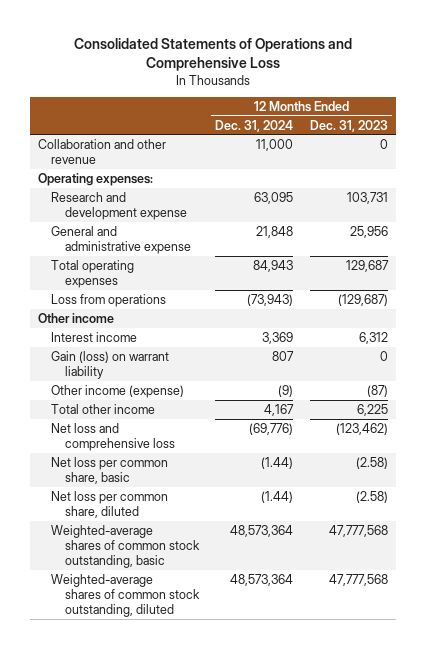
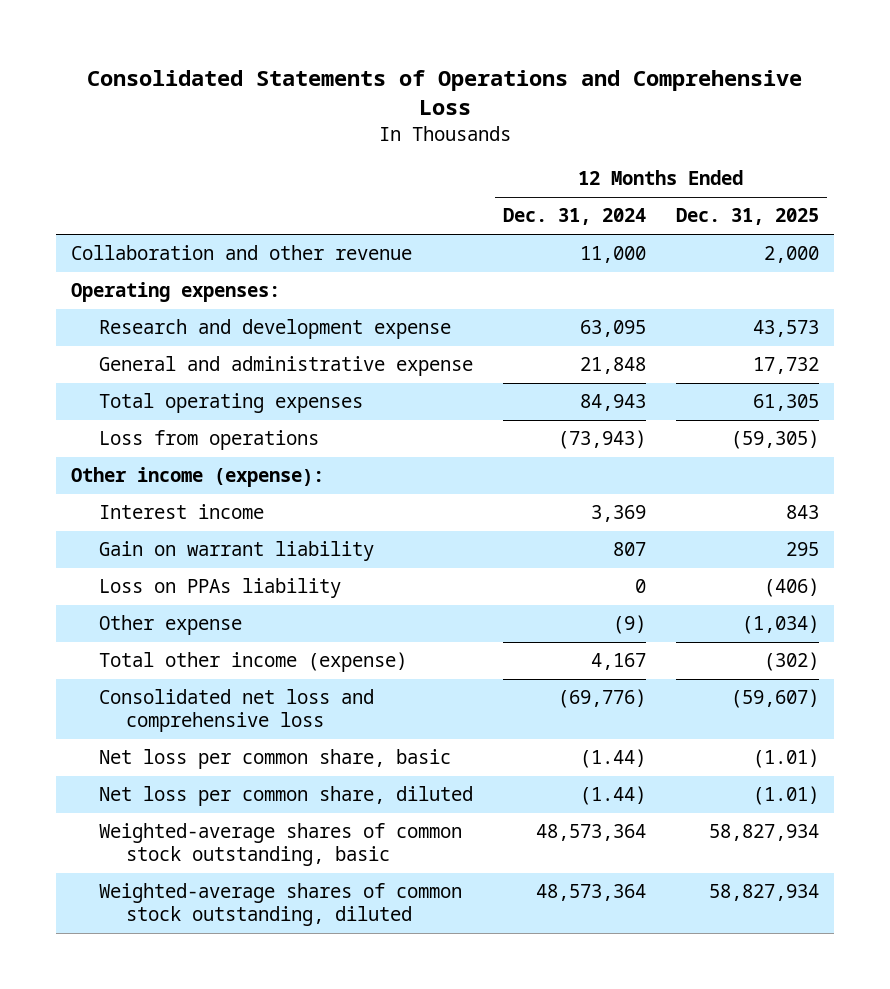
- | 12 Months Ended Dec. 31, 2024 | 12 Months Ended Dec. 31, 2023
+ | 12 Months Ended Dec. 31, 2024 | 12 Months Ended Dec. 31, 2025
- Other income
+ Other income (expense):
- Gain (loss) on warrant liability | 807 | 0
- Other income (expense) | (9) | (87)
- Total other income | 4,167 | 6,225
- Net loss and comprehensive loss | (69,776) | (123,462)
+ Gain on warrant liability | 807 | 295
+ Loss on PPAs liability | 0 | (406)
+ Other expense | (9) | (1,034)
+ Total other income (expense) | 4,167 | (302)
+ Consolidated net loss and comprehensive loss | (69,776) | (59,607)

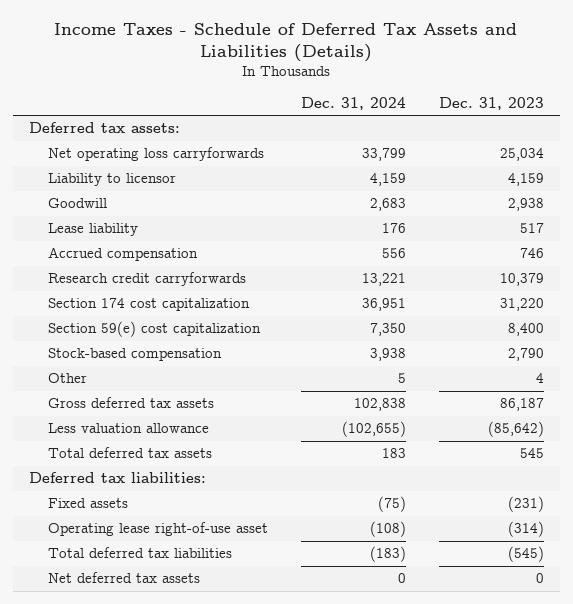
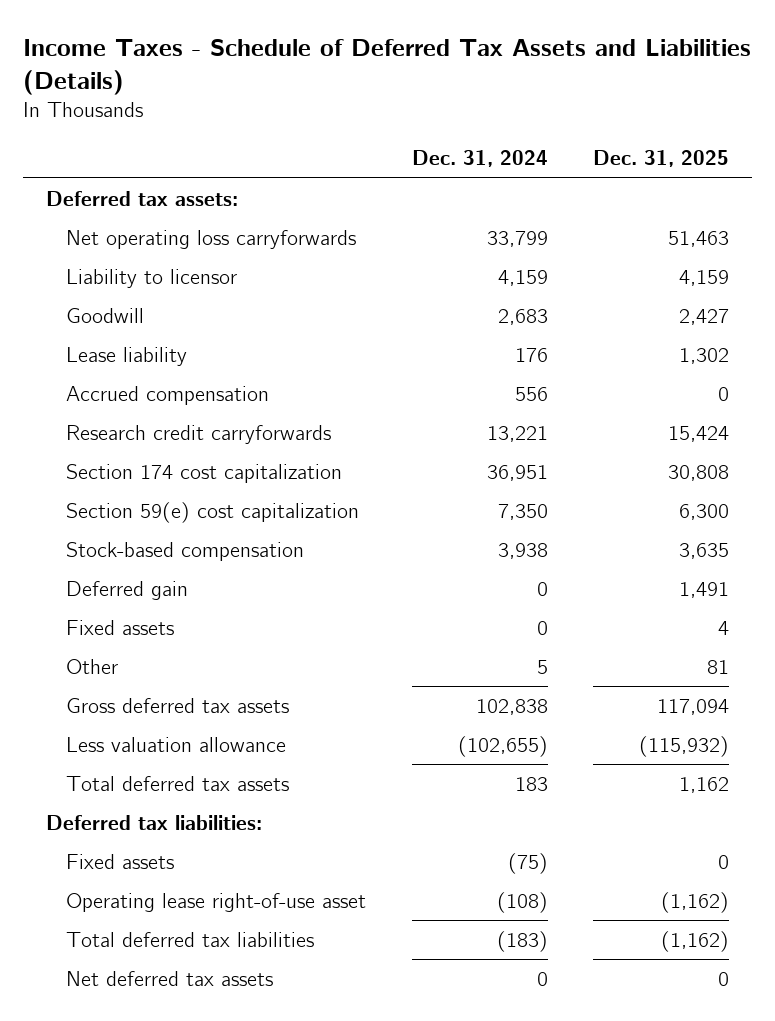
- | Dec. 31, 2024 | Dec. 31, 2023
+ | Dec. 31, 2024 | Dec. 31, 2025
+ Deferred gain | 0 | 1,491
+ Fixed assets | 0 | 4

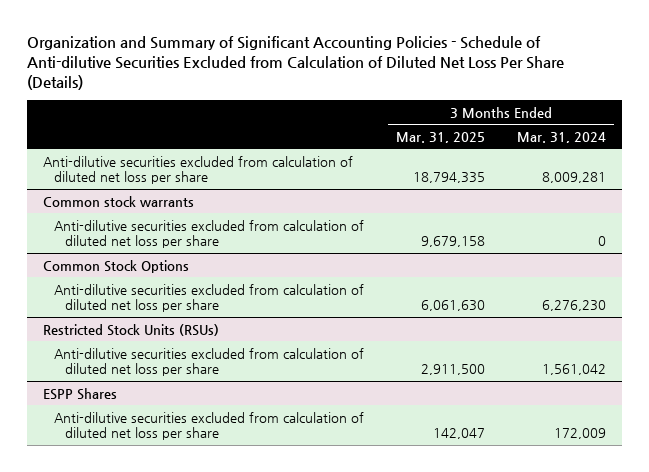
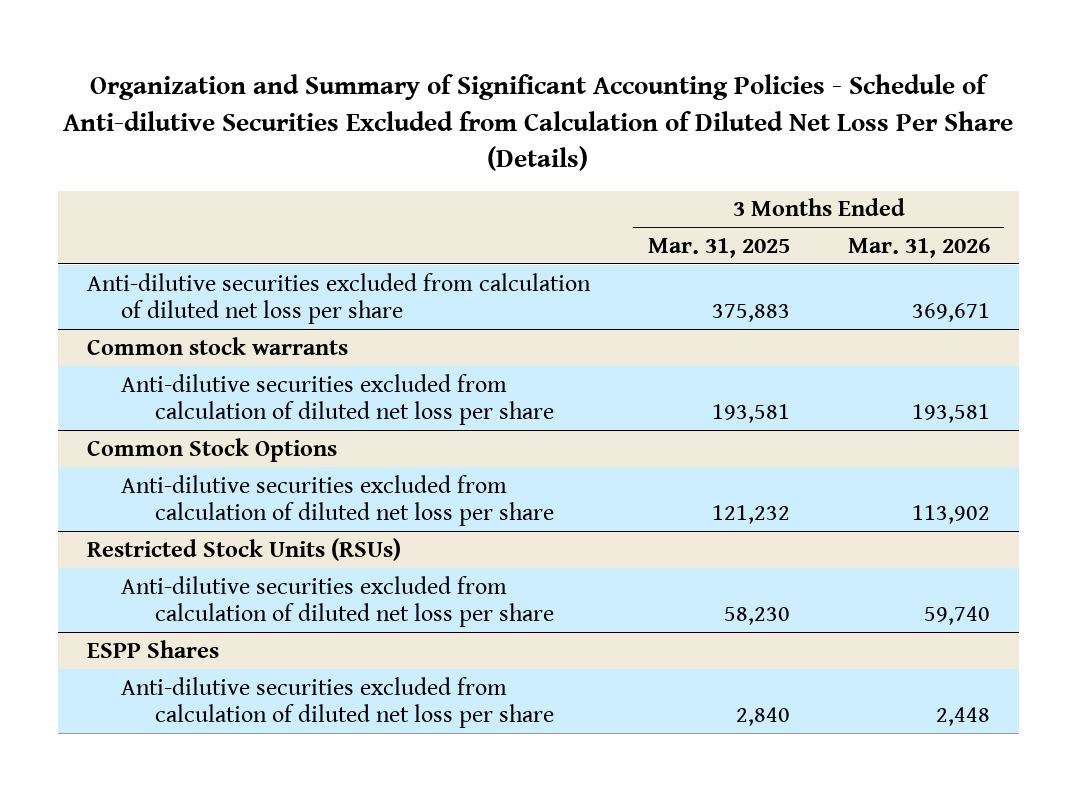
- | 3 Months Ended Mar. 31, 2025 | 3 Months Ended Mar. 31, 2024
+ | 3 Months Ended Mar. 31, 2025 | 3 Months Ended Mar. 31, 2026
- Anti-dilutive securities excluded from calculation of diluted net loss per share | 18,794,335 | 8,009,281
+ Anti-dilutive securities excluded from calculation of diluted net loss per share | 375,883 | 369,671
@ Common stock warrants
- Anti-dilutive securities excluded from calculation of diluted net loss per share | 9,679,158 | 0
+ Anti-dilutive securities excluded from calculation of diluted net loss per share | 193,581 | 193,581
@ Common Stock Options
- Anti-dilutive securities excluded from calculation of diluted net loss per share | 6,061,630 | 6,276,230
+ Anti-dilutive securities excluded from calculation of diluted net loss per share | 121,232 | 113,902
@ Restricted Stock Units (RSUs)
- Anti-dilutive securities excluded from calculation of diluted net loss per share | 2,911,500 | 1,561,042
+ Anti-dilutive securities excluded from calculation of diluted net loss per share | 58,230 | 59,740
@ ESPP Shares
- Anti-dilutive securities excluded from calculation of diluted net loss per share | 142,047 | 172,009
+ Anti-dilutive securities excluded from calculation of diluted net loss per share | 2,840 | 2,448

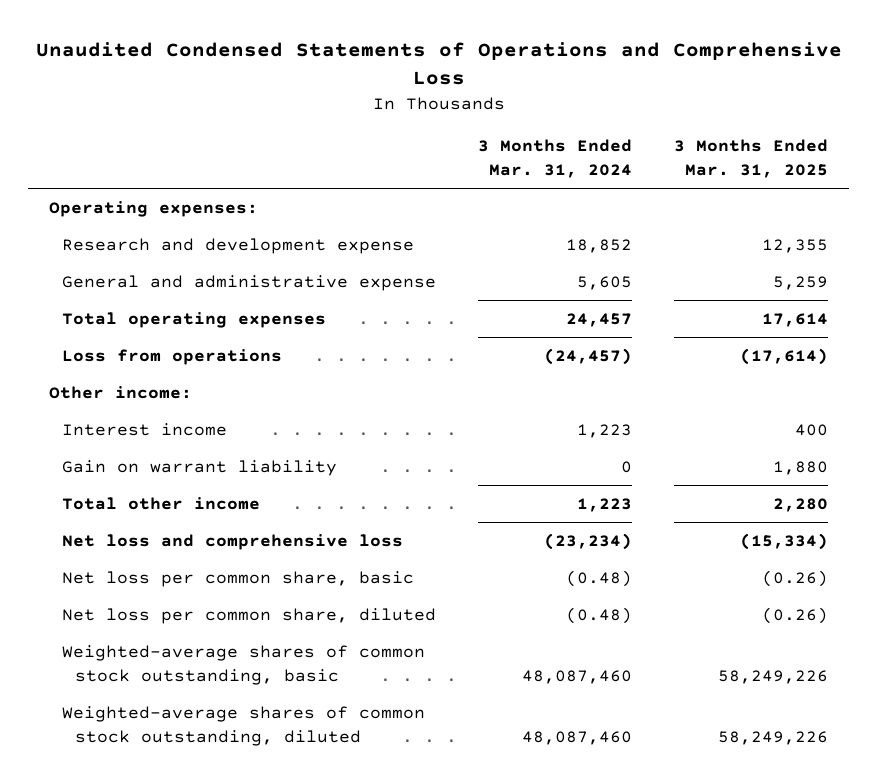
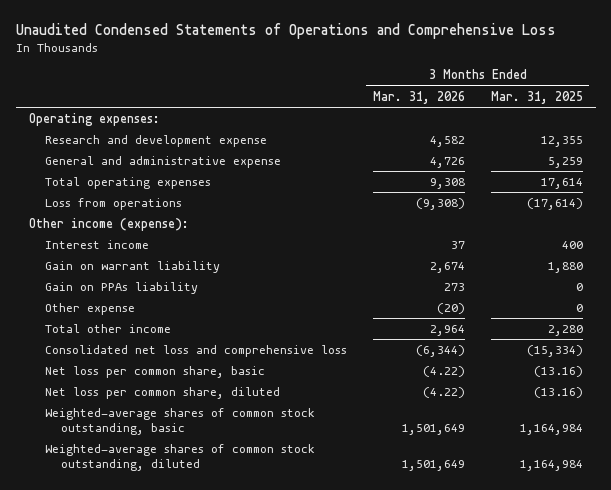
- | 3 Months Ended Mar. 31, 2024 | 3 Months Ended Mar. 31, 2025
+ | 3 Months Ended Mar. 31, 2026 | 3 Months Ended Mar. 31, 2025
- Other income:
+ Other income (expense):
+ Gain on PPAs liability | 273 | 0
+ Other expense | (20) | 0
- Net loss and comprehensive loss | (23,234) | (15,334)
- Net loss per common share, basic | (0.48) | (0.26)
- Net loss per common share, diluted | (0.48) | (0.26)
- Weighted-average shares of common stock outstanding, basic | 48,087,460 | 58,249,226
- Weighted-average shares of common stock outstanding, diluted | 48,087,460 | 58,249,226
+ Consolidated net loss and comprehensive loss | (6,344) | (15,334)
+ Net loss per common share, basic | (4.22) | (13.16)
+ Net loss per common share, diluted | (4.22) | (13.16)
+ Weighted-average shares of common stock outstanding, basic | 1,501,649 | 1,164,984
+ Weighted-average shares of common stock outstanding, diluted | 1,501,649 | 1,164,984

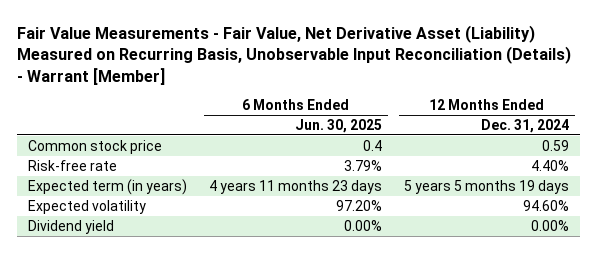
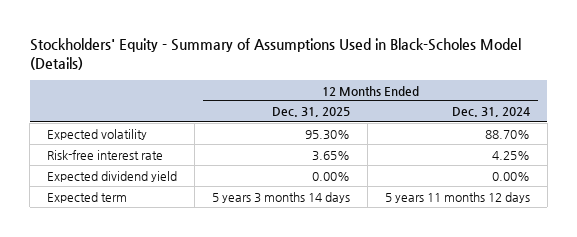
- Fair Value Measurements - Fair Value, Net Derivative Asset (Liability) Measured on Recurring Basis, Unobservable Input Reconciliation (Details) - Warrant [Member]
+ Stockholders' Equity - Summary of Assumptions Used in Black-Scholes Model (Details)
- | 6 Months Ended Jun. 30, 2025 | 12 Months Ended Dec. 31, 2024
+ | 12 Months Ended Dec. 31, 2025 | 12 Months Ended Dec. 31, 2024
- Common stock price | 0.4 | 0.59
- Risk-free rate | 3.79% | 4.40%
- Expected term (in years) | 4 years 11 months 23 days | 5 years 5 months 19 days
- Expected volatility | 97.20% | 94.60%
- Dividend yield | 0.00% | 0.00%
+ Expected volatility | 95.30% | 88.70%
+ Risk-free interest rate | 3.65% | 4.25%
+ Expected dividend yield | 0.00% | 0.00%
+ Expected term | 5 years 3 months 14 days | 5 years 11 months 12 days

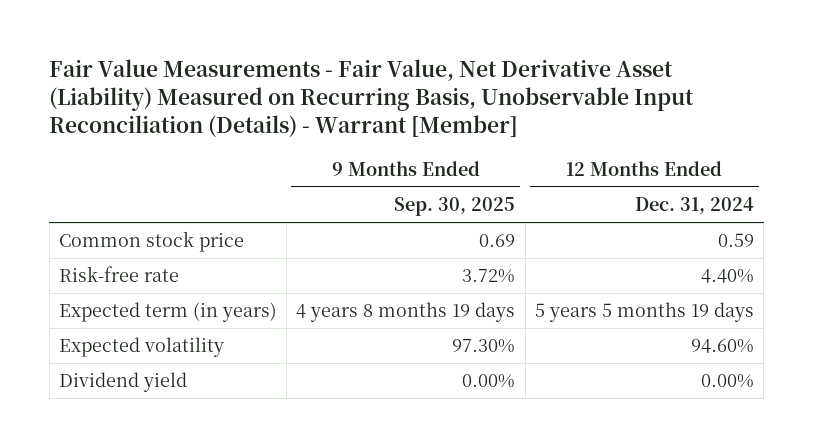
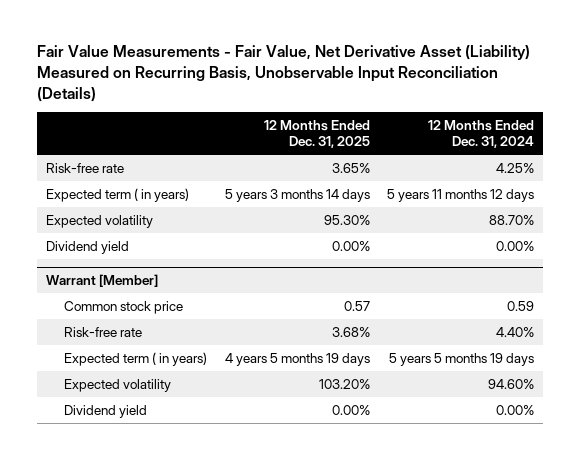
- Fair Value Measurements - Fair Value, Net Derivative Asset (Liability) Measured on Recurring Basis, Unobservable Input Reconciliation (Details) - Warrant [Member]
+ Fair Value Measurements - Fair Value, Net Derivative Asset (Liability) Measured on Recurring Basis, Unobservable Input Reconciliation (Details)
- | 9 Months Ended Sep. 30, 2025 | 12 Months Ended Dec. 31, 2024
+ | 12 Months Ended Dec. 31, 2025 | 12 Months Ended Dec. 31, 2024
+ Risk-free rate | 3.65% | 4.25%
+ Expected term ( in years) | 5 years 3 months 14 days | 5 years 11 months 12 days
+ Expected volatility | 95.30% | 88.70%
+ Dividend yield | 0.00% | 0.00%
+ Warrant [Member]
- Expected term (in years) | 4 years 8 months 19 days | 5 years 5 months 19 days
+ Expected term ( in years) | 4 years 5 months 19 days | 5 years 5 months 19 days

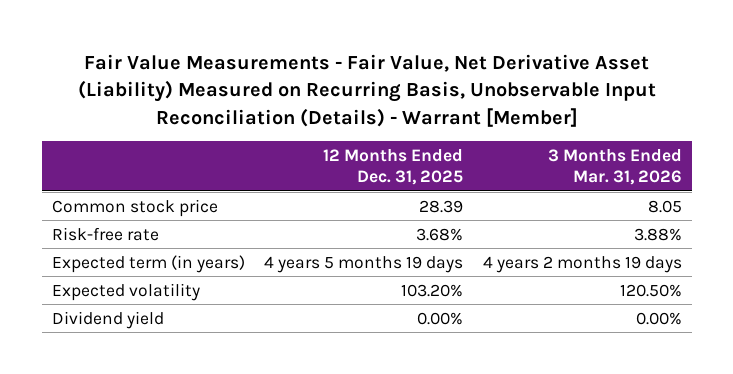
- Fair Value Measurements - Fair Value, Net Derivative Asset (Liability) Measured on Recurring Basis, Unobservable Input Reconciliation (Details)
+ Fair Value Measurements - Fair Value, Net Derivative Asset (Liability) Measured on Recurring Basis, Unobservable Input Reconciliation (Details) - Warrant [Member]
- | 12 Months Ended Dec. 31, 2025 | 12 Months Ended Dec. 31, 2024
+ | 12 Months Ended Dec. 31, 2025 | 3 Months Ended Mar. 31, 2026
- Risk-free rate | 3.65% | 4.25%
- Expected term ( in years) | 5 years 3 months 14 days | 5 years 11 months 12 days
- Expected volatility | 95.30% | 88.70%
- Dividend yield | 0.00% | 0.00%
- Warrant [Member]
- Common stock price | 0.57 | 0.59
+ Common stock price | 28.39 | 8.05
- Expected term ( in years) | 4 years 5 months 19 days | 5 years 5 months 19 days
+ Expected term (in years) | 4 years 5 months 19 days | 4 years 2 months 19 days

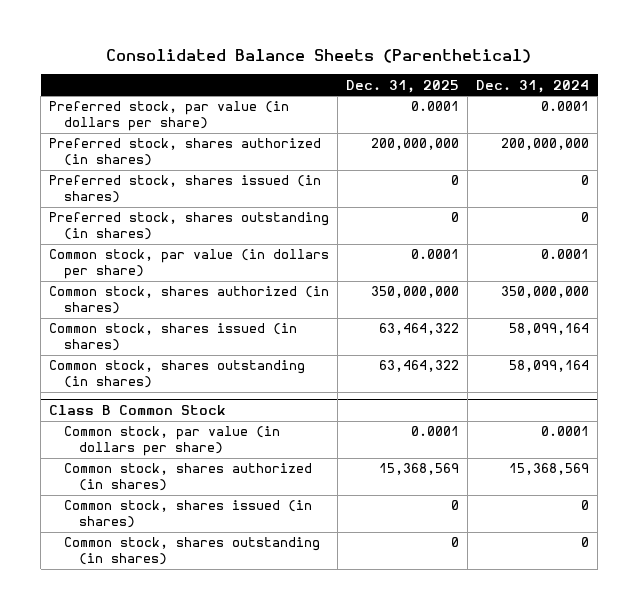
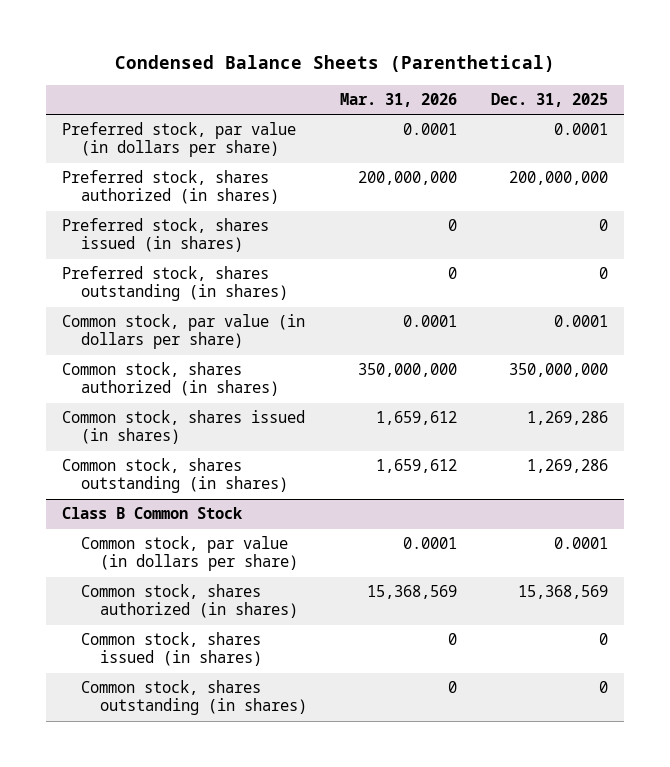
- Consolidated Balance Sheets (Parenthetical)
+ Condensed Balance Sheets (Parenthetical)
- | Dec. 31, 2025 | Dec. 31, 2024
+ | Mar. 31, 2026 | Dec. 31, 2025
- Common stock, shares issued (in shares) | 63,464,322 | 58,099,164
- Common stock, shares outstanding (in shares) | 63,464,322 | 58,099,164
+ Common stock, shares issued (in shares) | 1,659,612 | 1,269,286
+ Common stock, shares outstanding (in shares) | 1,659,612 | 1,269,286

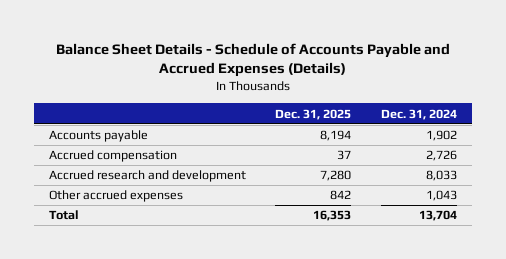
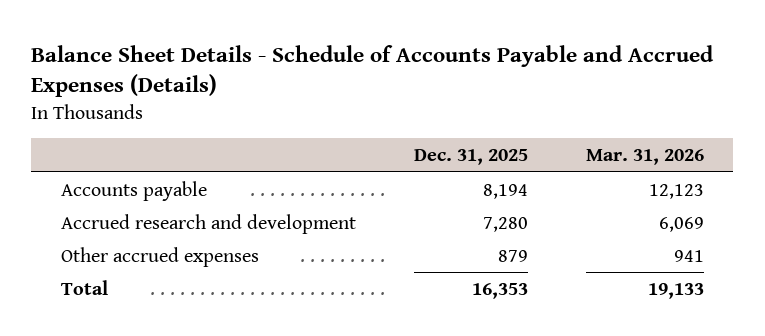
- | Dec. 31, 2025 | Dec. 31, 2024
+ | Dec. 31, 2025 | Mar. 31, 2026
- Accrued compensation | 37 | 2,726
- Other accrued expenses | 842 | 1,043
+ Other accrued expenses | 879 | 941

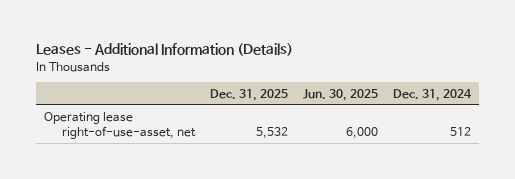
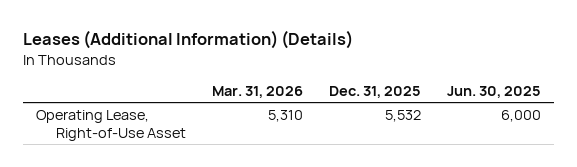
- Leases - Additional Information (Details)
+ Leases (Additional Information) (Details)
- | Dec. 31, 2025 | Jun. 30, 2025 | Dec. 31, 2024
+ | Mar. 31, 2026 | Dec. 31, 2025 | Jun. 30, 2025
- Operating lease right-of-use-asset, net | 5,532 | 6,000 | 512
+ Operating Lease, Right-of-Use Asset | 5,310 | 5,532 | 6,000

